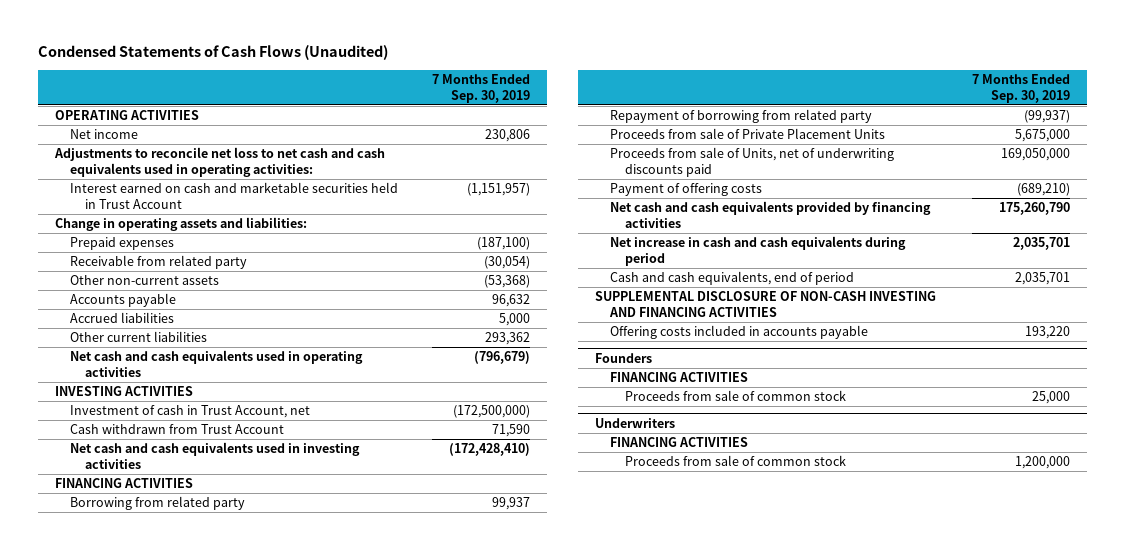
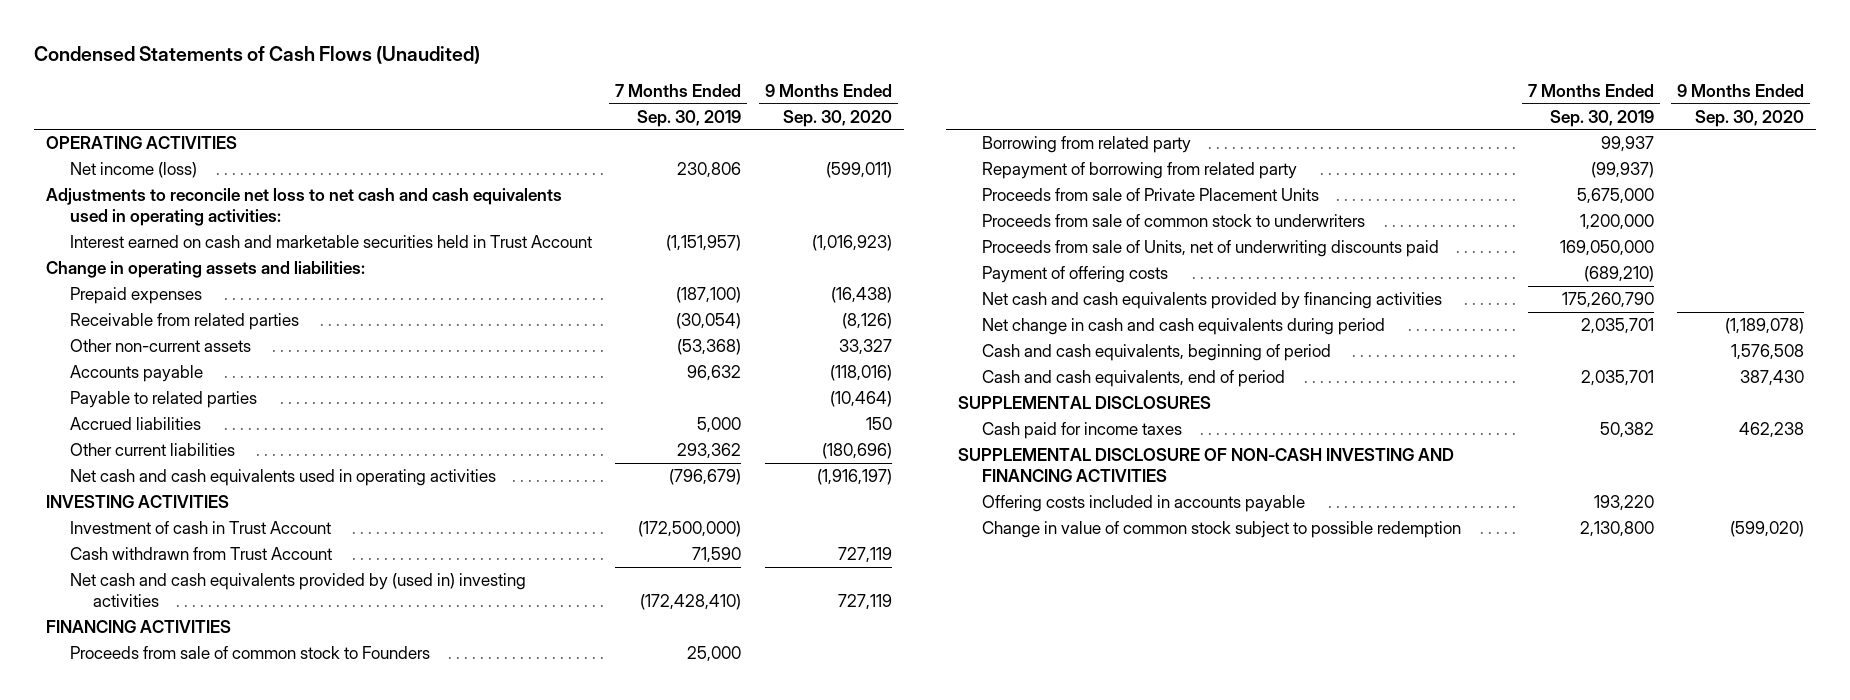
- | 7 Months Ended Sep. 30, 2019
+ | 7 Months Ended Sep. 30, 2019 | 9 Months Ended Sep. 30, 2020
- Net income | 230,806
+ Net income (loss) | 230,806 | (599,011)
- Receivable from related party | (30,054)
+ Receivable from related parties | (30,054) | (8,126)
+ Payable to related parties | | (10,464)
- Investment of cash in Trust Account, net | (172,500,000)
+ Investment of cash in Trust Account | (172,500,000) |
- Net cash and cash equivalents used in investing activities | (172,428,410)
+ Net cash and cash equivalents provided by (used in) investing activities | (172,428,410) | 727,119
+ Proceeds from sale of common stock to Founders | 25,000 |
+ Proceeds from sale of common stock to underwriters | 1,200,000 |
- Net increase in cash and cash equivalents during period | 2,035,701
+ Net change in cash and cash equivalents during period | 2,035,701 | (1,189,078)
+ Cash and cash equivalents, beginning of period | | 1,576,508
+ SUPPLEMENTAL DISCLOSURES
+ Cash paid for income taxes | 50,382 | 462,238
- Founders
- FINANCING ACTIVITIES
- Proceeds from sale of common stock | 25,000
- Underwriters
- FINANCING ACTIVITIES
- Proceeds from sale of common stock | 1,200,000
+ Change in value of common stock subject to possible redemption | 2,130,800 | (599,020)

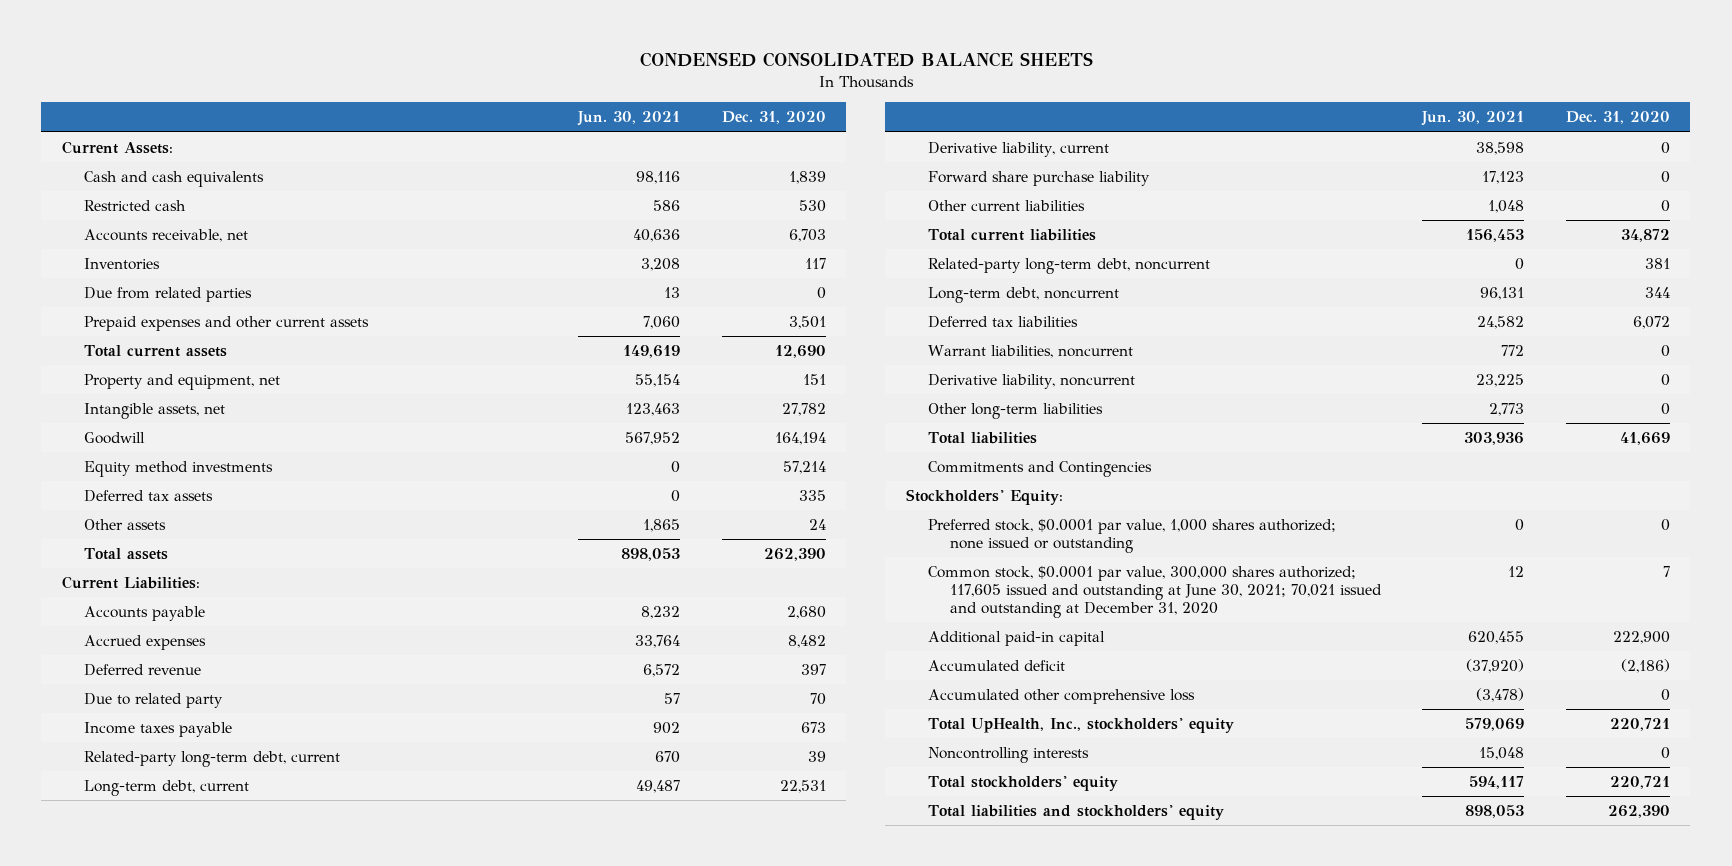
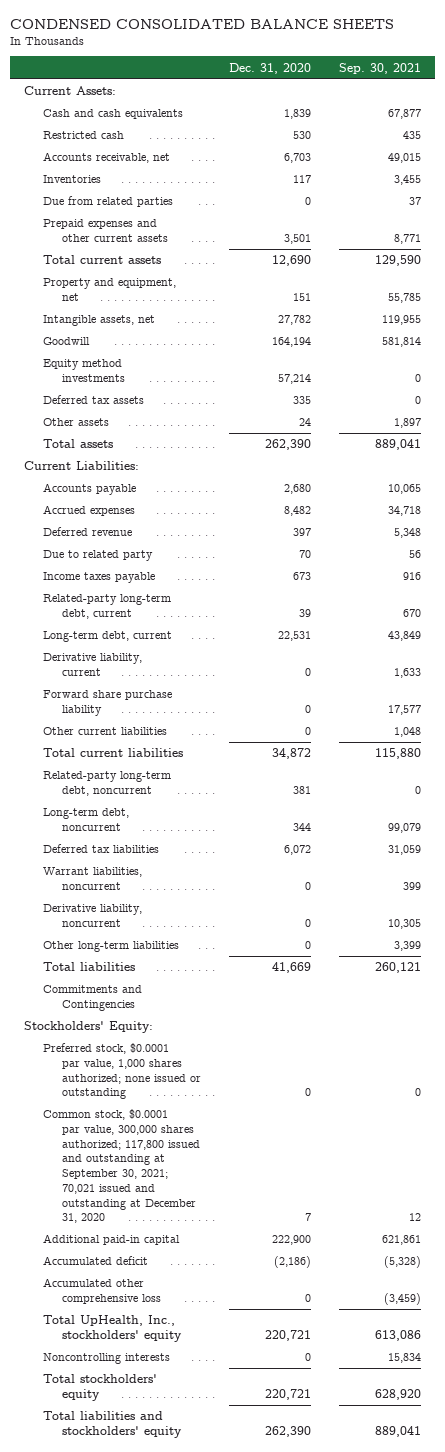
- | Jun. 30, 2021 | Dec. 31, 2020
+ | Dec. 31, 2020 | Sep. 30, 2021
- Common stock, $0.0001 par value, 300,000 shares authorized; 117,605 issued and outstanding at June 30, 2021; 70,021 issued and outstanding at December 31, 2020 | 12 | 7
+ Common stock, $0.0001 par value, 300,000 shares authorized; 117,800 issued and outstanding at September 30, 2021; 70,021 issued and outstanding at December 31, 2020 | 7 | 12

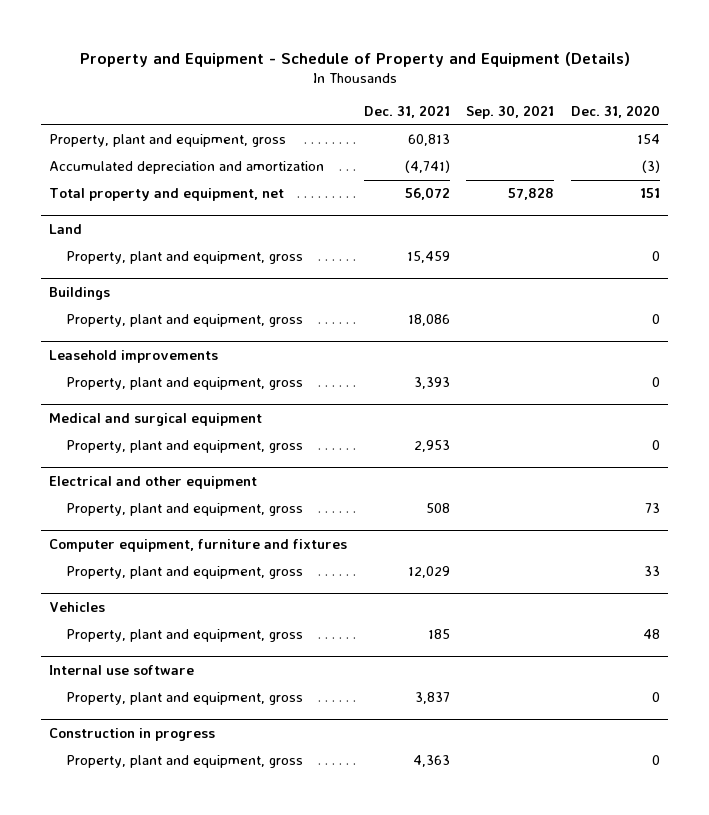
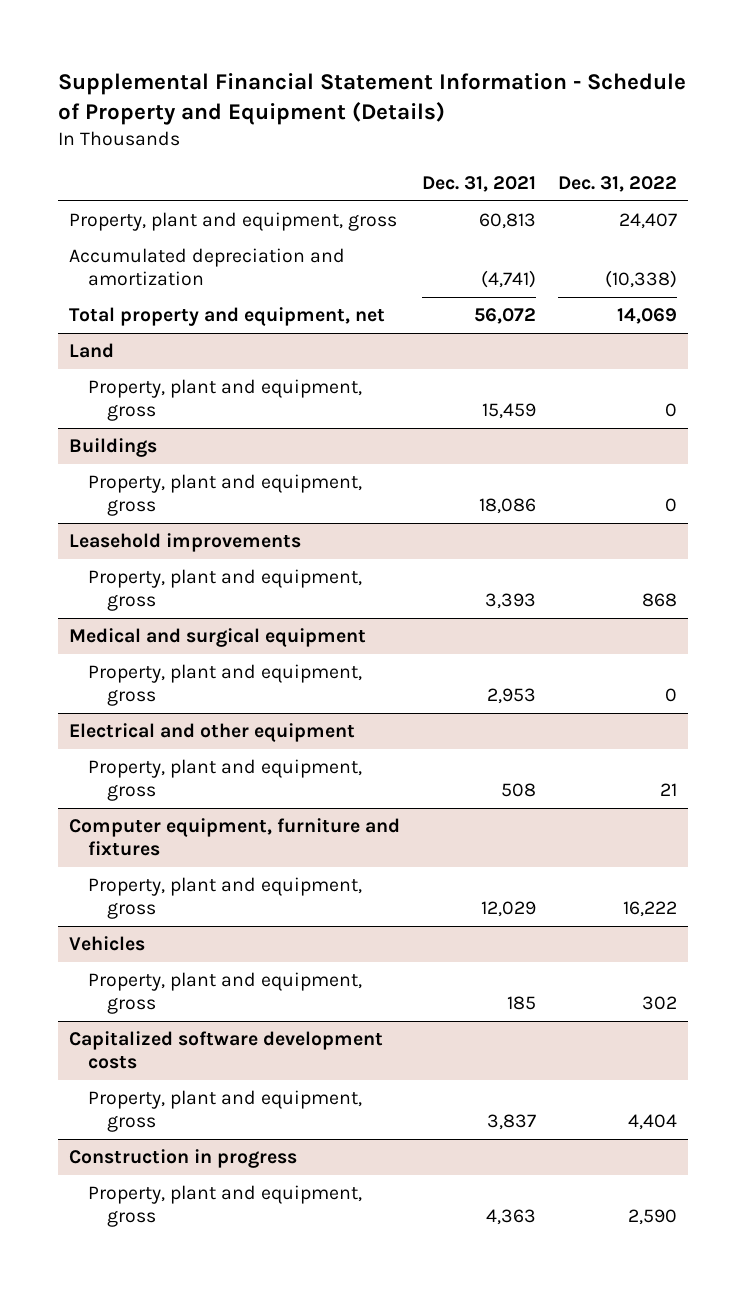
- Property and Equipment - Schedule of Property and Equipment (Details)
+ Supplemental Financial Statement Information - Schedule of Property and Equipment (Details)
- | Dec. 31, 2021 | Sep. 30, 2021 | Dec. 31, 2020
+ | Dec. 31, 2021 | Dec. 31, 2022
- Internal use software
+ Capitalized software development costs

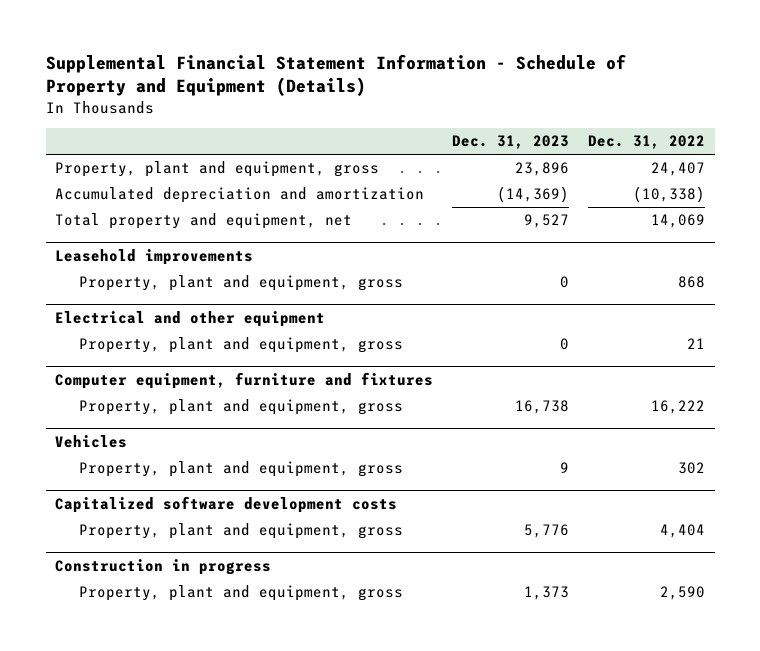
- | Dec. 31, 2021 | Dec. 31, 2022
+ | Dec. 31, 2023 | Dec. 31, 2022
- Land
- Property, plant and equipment, gross | 15,459 | 0
- Buildings
- Property, plant and equipment, gross | 18,086 | 0
- Medical and surgical equipment
- Property, plant and equipment, gross | 2,953 | 0

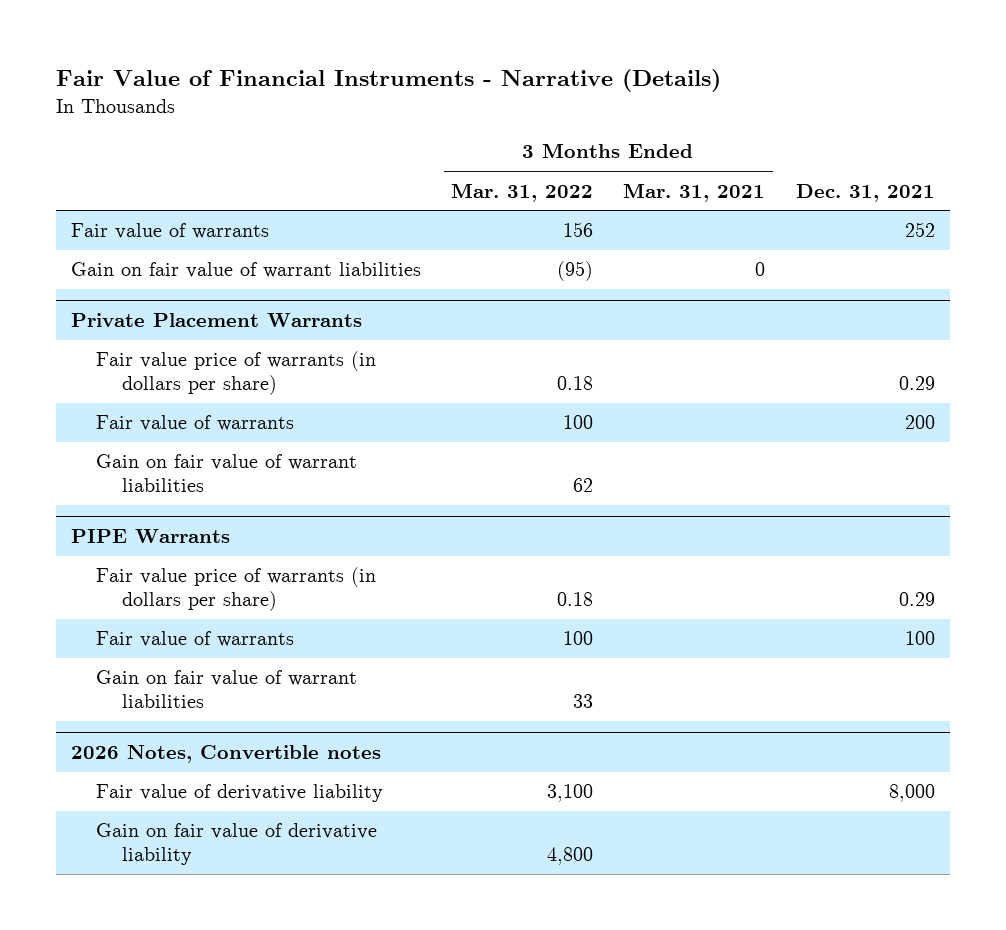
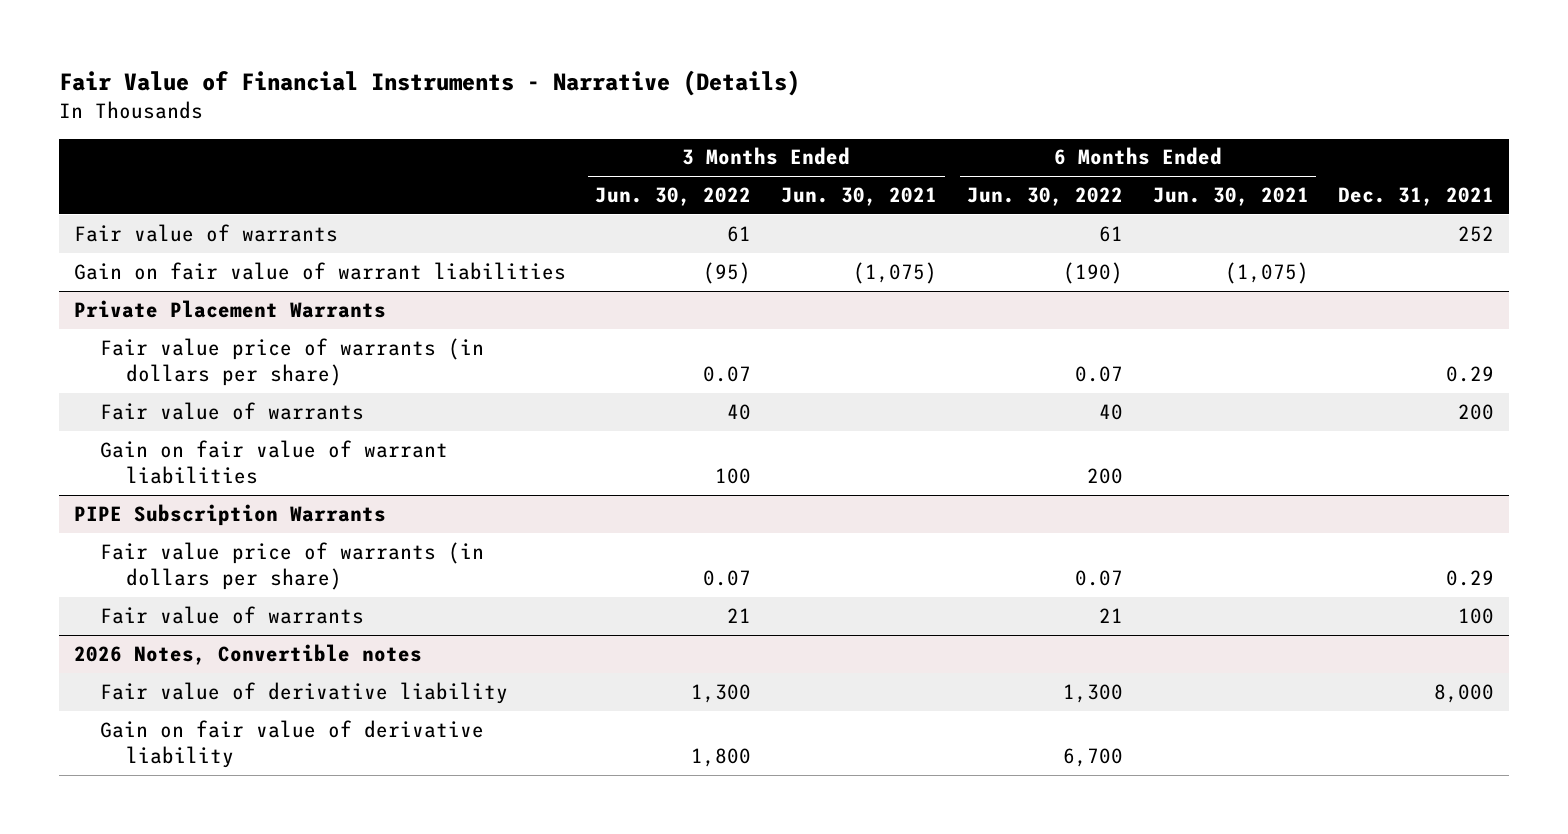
- | 3 Months Ended Mar. 31, 2022 | 3 Months Ended Mar. 31, 2021 | Dec. 31, 2021
+ | 3 Months Ended Jun. 30, 2022 | 3 Months Ended Jun. 30, 2021 | 6 Months Ended Jun. 30, 2022 | 6 Months Ended Jun. 30, 2021 | Dec. 31, 2021
- PIPE Warrants
+ PIPE Subscription Warrants
- Gain on fair value of warrant liabilities | 33 | |

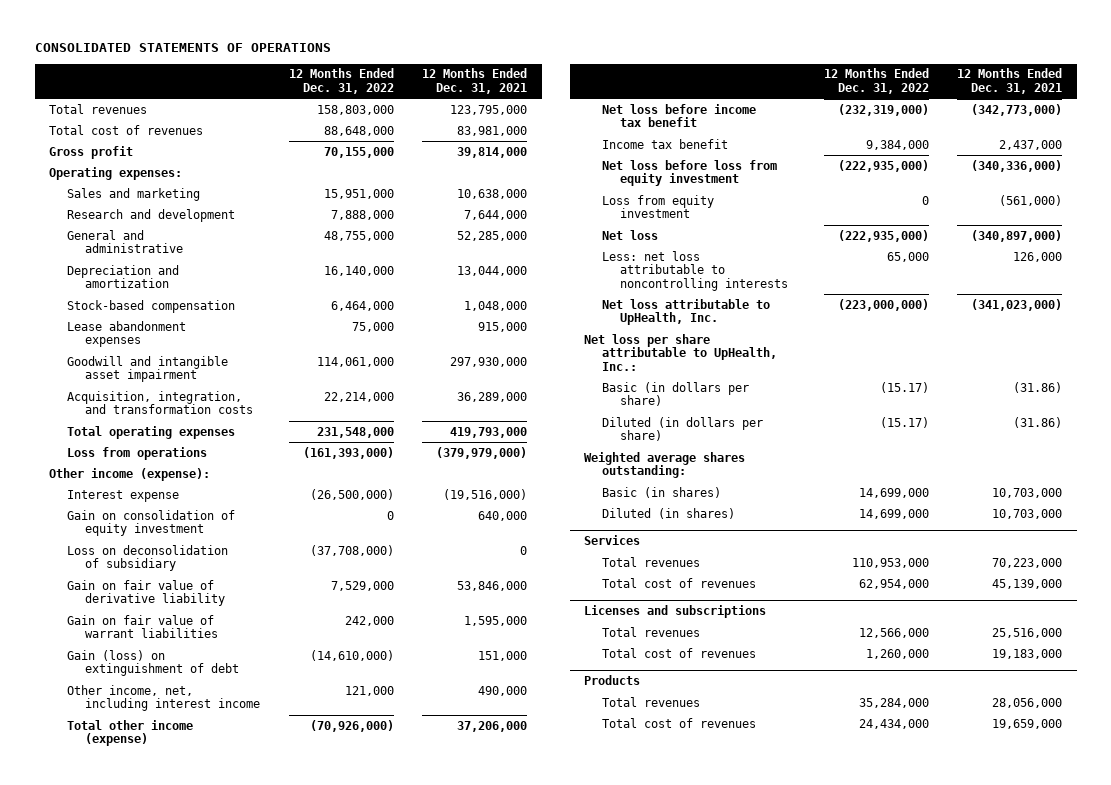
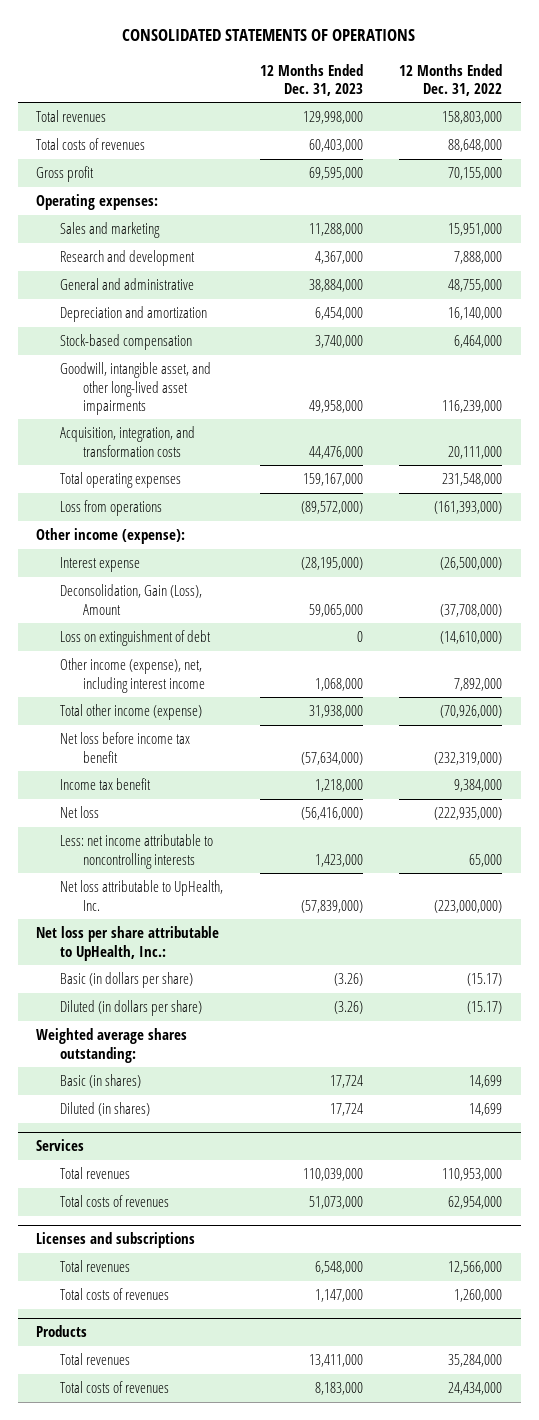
- | 12 Months Ended Dec. 31, 2022 | 12 Months Ended Dec. 31, 2021
+ | 12 Months Ended Dec. 31, 2023 | 12 Months Ended Dec. 31, 2022
- Total cost of revenues | 88,648,000 | 83,981,000
+ Total costs of revenues | 60,403,000 | 88,648,000
- Lease abandonment expenses | 75,000 | 915,000
- Goodwill and intangible asset impairment | 114,061,000 | 297,930,000
- Acquisition, integration, and transformation costs | 22,214,000 | 36,289,000
+ Goodwill, intangible asset, and other long-lived asset impairments | 49,958,000 | 116,239,000
+ Acquisition, integration, and transformation costs | 44,476,000 | 20,111,000
- Gain on consolidation of equity investment | 0 | 640,000
- Loss on deconsolidation of subsidiary | (37,708,000) | 0
- Gain on fair value of derivative liability | 7,529,000 | 53,846,000
- Gain on fair value of warrant liabilities | 242,000 | 1,595,000
- Gain (loss) on extinguishment of debt | (14,610,000) | 151,000
- Other income, net, including interest income | 121,000 | 490,000
+ Deconsolidation, Gain (Loss), Amount | 59,065,000 | (37,708,000)
+ Loss on extinguishment of debt | 0 | (14,610,000)
+ Other income (expense), net, including interest income | 1,068,000 | 7,892,000
- Net loss before loss from equity investment | (222,935,000) | (340,336,000)
- Loss from equity investment | 0 | (561,000)
- Less: net loss attributable to noncontrolling interests | 65,000 | 126,000
+ Less: net income attributable to noncontrolling interests | 1,423,000 | 65,000
- Basic (in shares) | 14,699,000 | 10,703,000
- Diluted (in shares) | 14,699,000 | 10,703,000
+ Basic (in shares) | 17,724 | 14,699
+ Diluted (in shares) | 17,724 | 14,699
@ Services
- Total cost of revenues | 62,954,000 | 45,139,000
+ Total costs of revenues | 51,073,000 | 62,954,000
@ Licenses and subscriptions
- Total cost of revenues | 1,260,000 | 19,183,000
+ Total costs of revenues | 1,147,000 | 1,260,000
@ Products
- Total cost of revenues | 24,434,000 | 19,659,000
+ Total costs of revenues | 8,183,000 | 24,434,000

